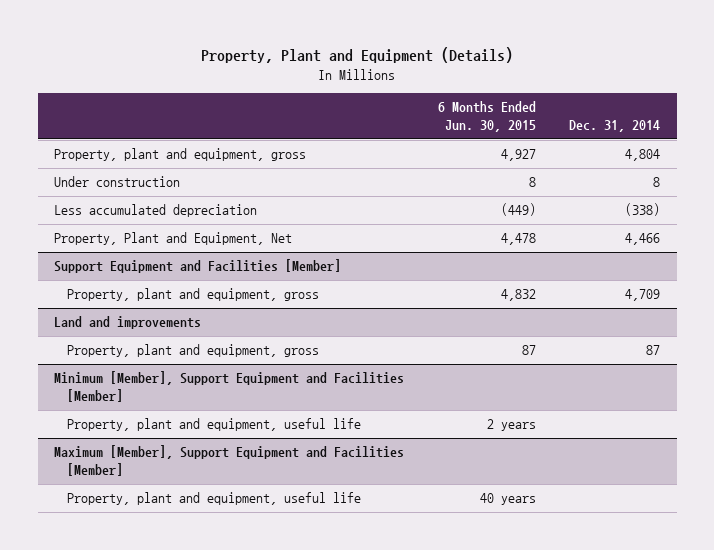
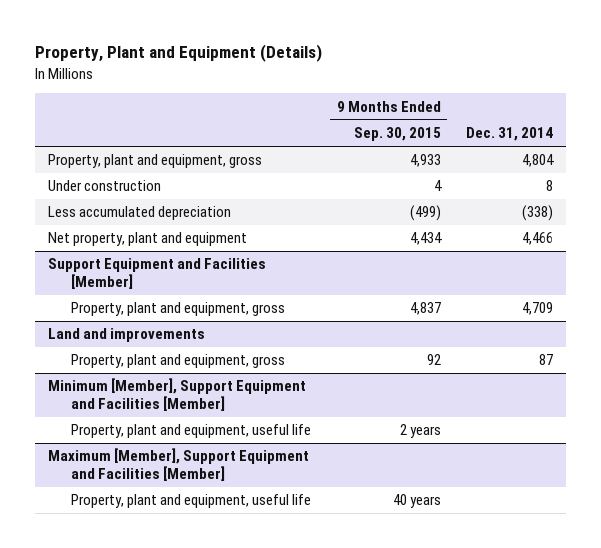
- | 6 Months Ended Jun. 30, 2015 | Dec. 31, 2014
+ | 9 Months Ended Sep. 30, 2015 | Dec. 31, 2014
- Property, Plant and Equipment, Net | 4,478 | 4,466
+ Net property, plant and equipment | 4,434 | 4,466

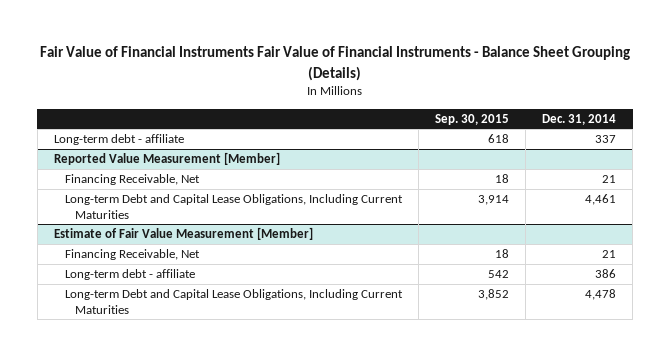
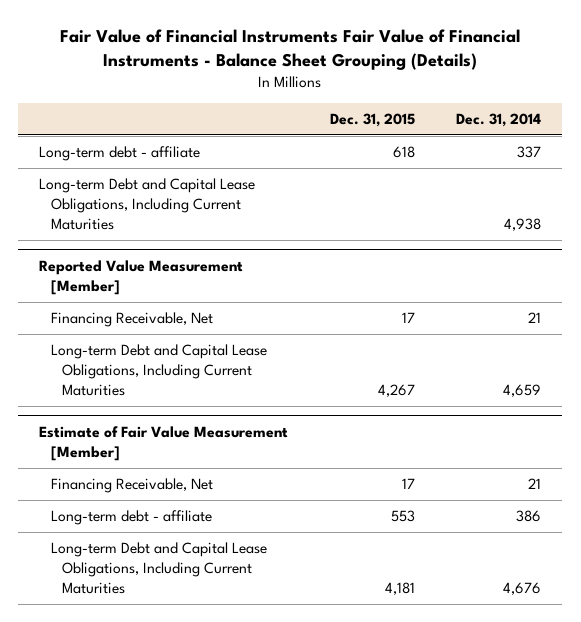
- | Sep. 30, 2015 | Dec. 31, 2014
+ | Dec. 31, 2015 | Dec. 31, 2014
+ Long-term Debt and Capital Lease Obligations, Including Current Maturities | | 4,938
@ Reported Value Measurement [Member]
- Long-term Debt and Capital Lease Obligations, Including Current Maturities | 3,914 | 4,461
+ Long-term Debt and Capital Lease Obligations, Including Current Maturities | 4,267 | 4,659
@ Estimate of Fair Value Measurement [Member]
- Long-term Debt and Capital Lease Obligations, Including Current Maturities | 3,852 | 4,478
+ Long-term Debt and Capital Lease Obligations, Including Current Maturities | 4,181 | 4,676

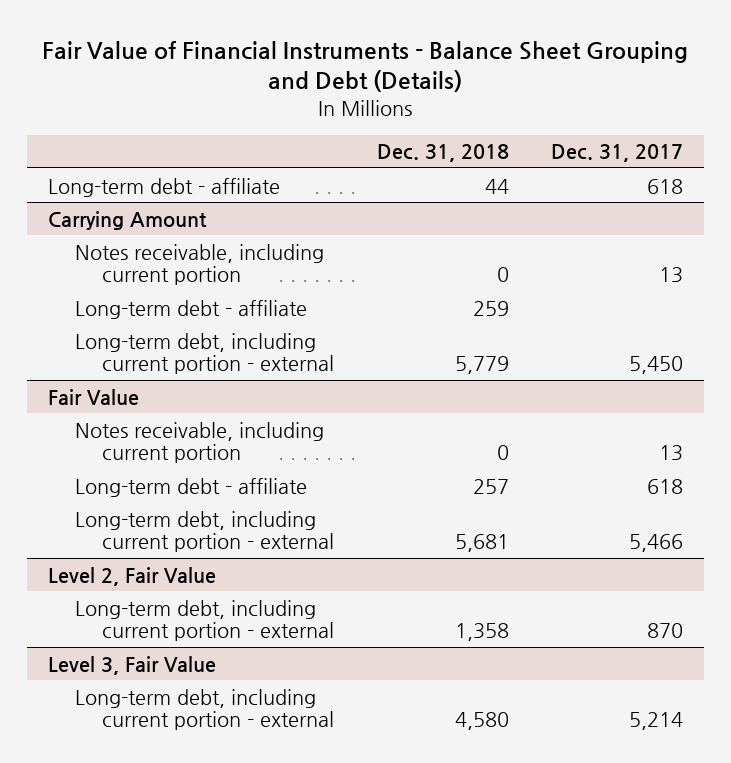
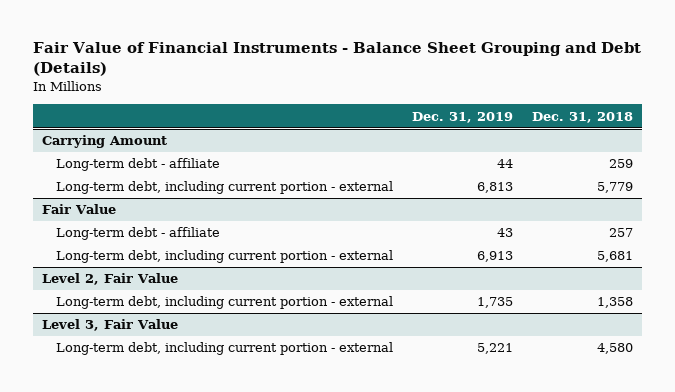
- | Dec. 31, 2018 | Dec. 31, 2017
+ | Dec. 31, 2019 | Dec. 31, 2018
- Long-term debt - affiliate | 44 | 618
@ Carrying Amount
- Notes receivable, including current portion | 0 | 13
@ Fair Value
- Notes receivable, including current portion | 0 | 13

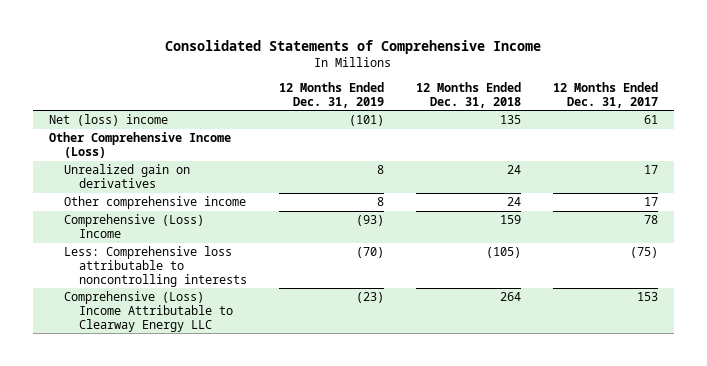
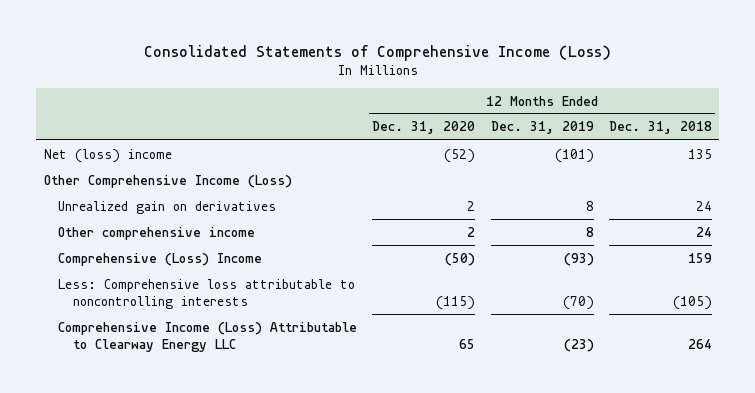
- Consolidated Statements of Comprehensive Income
+ Consolidated Statements of Comprehensive Income (Loss)
- | 12 Months Ended Dec. 31, 2019 | 12 Months Ended Dec. 31, 2018 | 12 Months Ended Dec. 31, 2017
+ | 12 Months Ended Dec. 31, 2020 | 12 Months Ended Dec. 31, 2019 | 12 Months Ended Dec. 31, 2018
- Comprehensive (Loss) Income Attributable to Clearway Energy LLC | (23) | 264 | 153
+ Comprehensive Income (Loss) Attributable to Clearway Energy LLC | 65 | (23) | 264

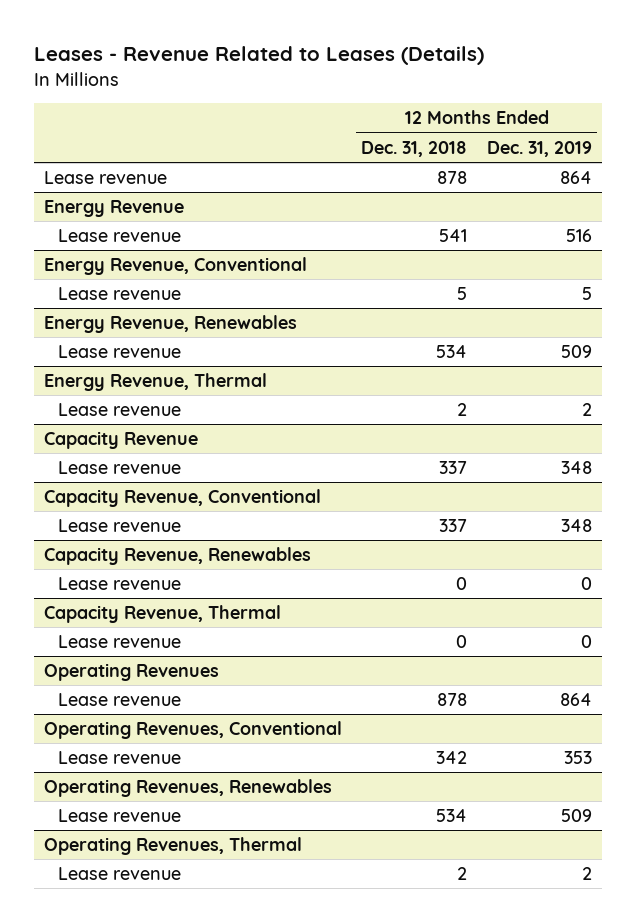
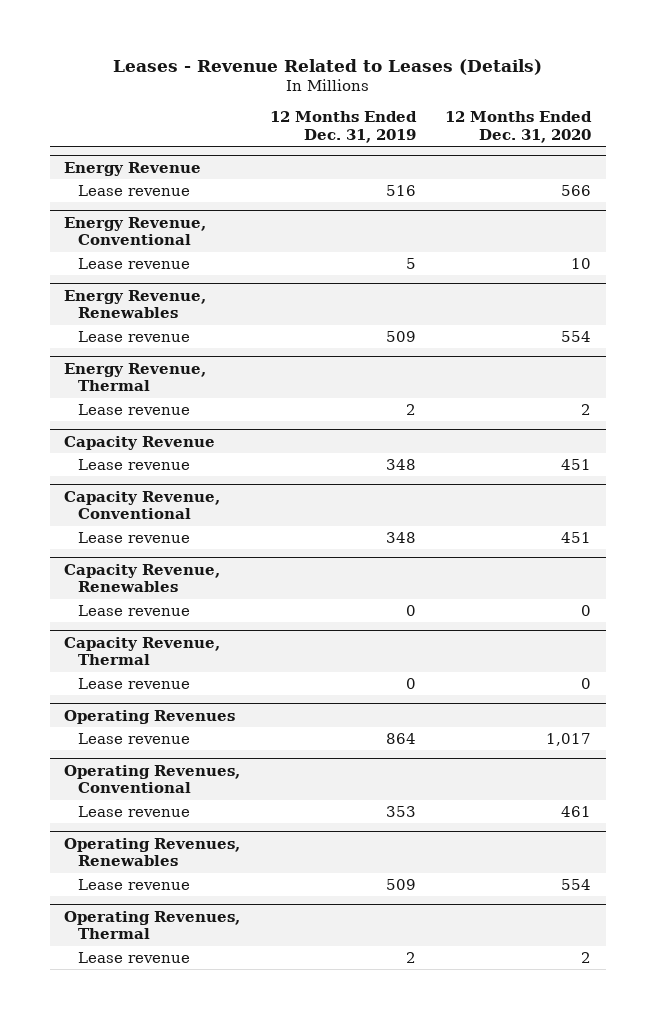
- | 12 Months Ended Dec. 31, 2018 | 12 Months Ended Dec. 31, 2019
+ | 12 Months Ended Dec. 31, 2019 | 12 Months Ended Dec. 31, 2020
- Lease revenue | 878 | 864

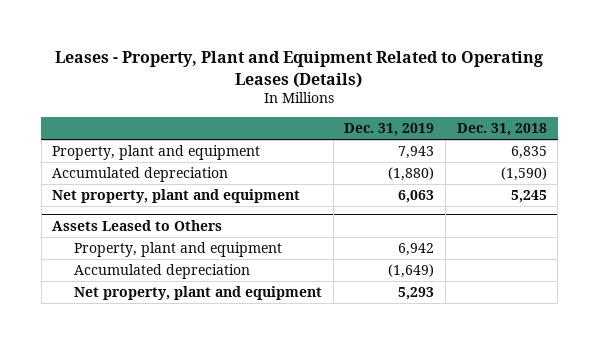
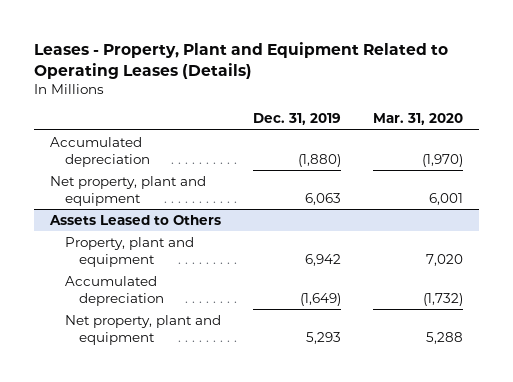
- | Dec. 31, 2019 | Dec. 31, 2018
+ | Dec. 31, 2019 | Mar. 31, 2020
- Property, plant and equipment | 7,943 | 6,835

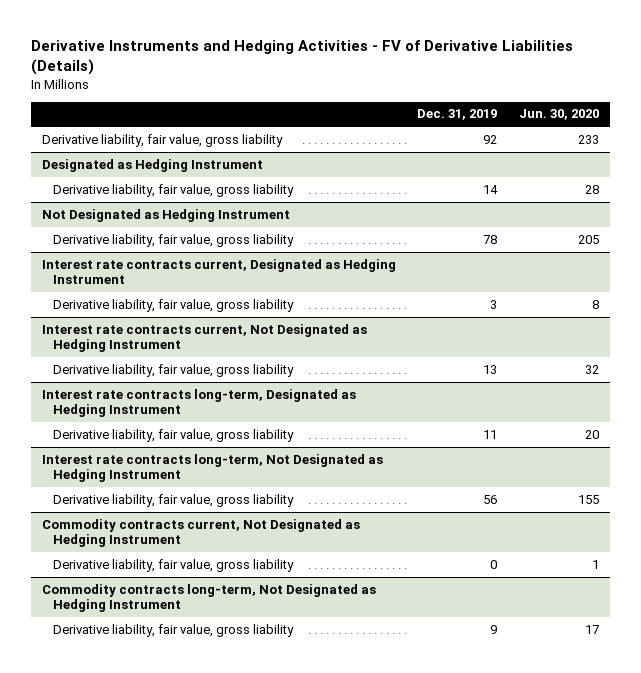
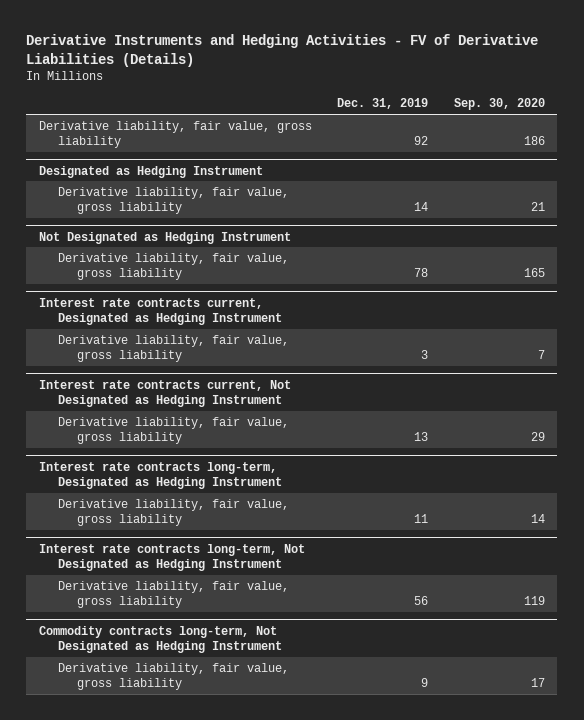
- | Dec. 31, 2019 | Jun. 30, 2020
+ | Dec. 31, 2019 | Sep. 30, 2020
- Commodity contracts current, Not Designated as Hedging Instrument
- Derivative liability, fair value, gross liability | 0 | 1

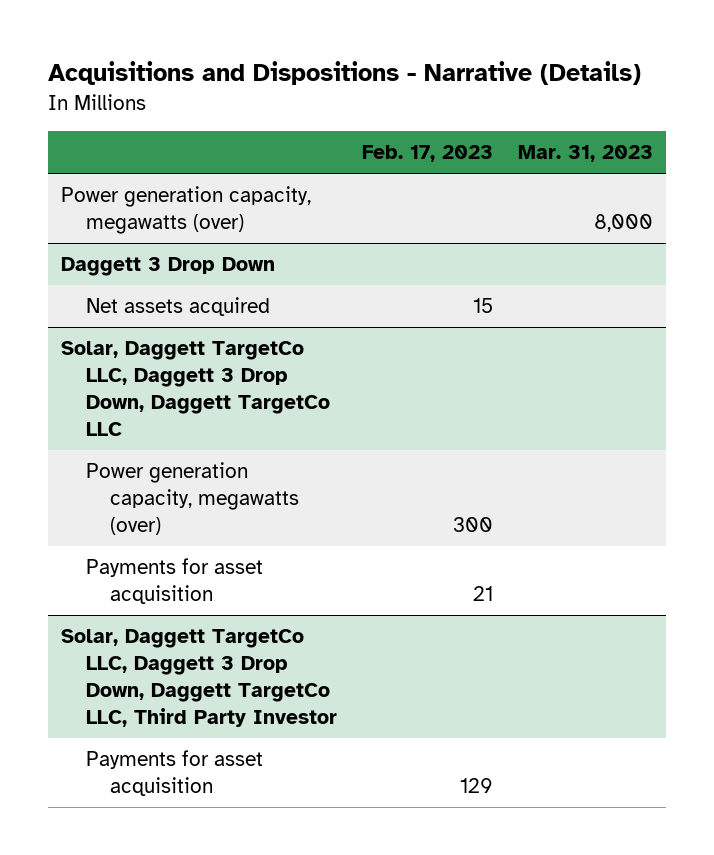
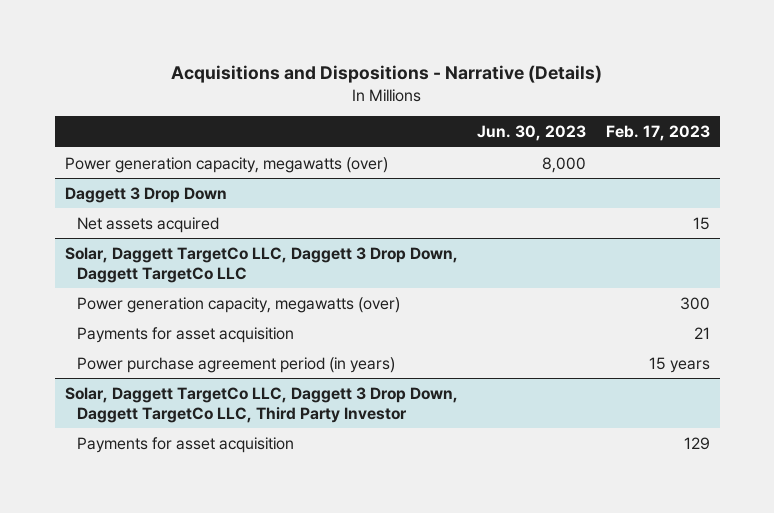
- | Feb. 17, 2023 | Mar. 31, 2023
+ | Jun. 30, 2023 | Feb. 17, 2023
@ Solar, Daggett TargetCo LLC, Daggett 3 Drop Down, Daggett TargetCo LLC
+ Power purchase agreement period (in years) | | 15 years

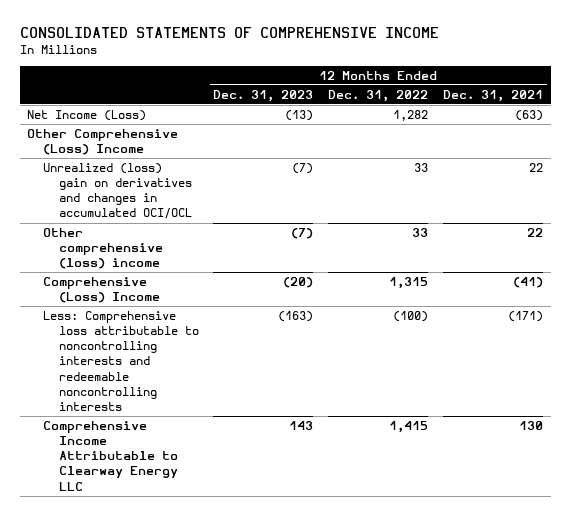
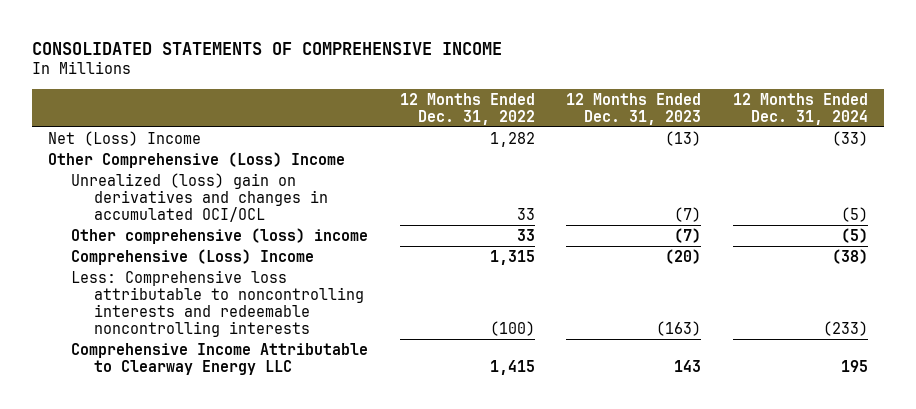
- | 12 Months Ended Dec. 31, 2023 | 12 Months Ended Dec. 31, 2022 | 12 Months Ended Dec. 31, 2021
+ | 12 Months Ended Dec. 31, 2022 | 12 Months Ended Dec. 31, 2023 | 12 Months Ended Dec. 31, 2024
- Net Income (Loss) | (13) | 1,282 | (63)
+ Net (Loss) Income | 1,282 | (13) | (33)

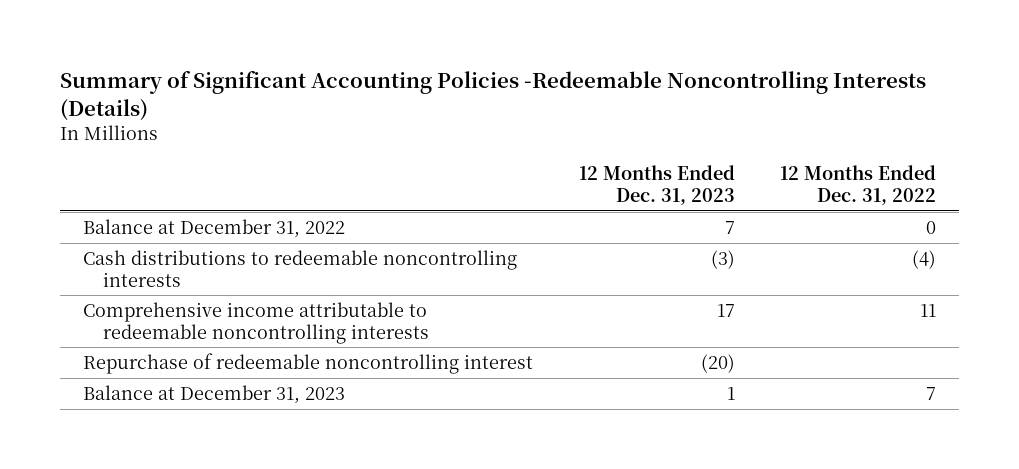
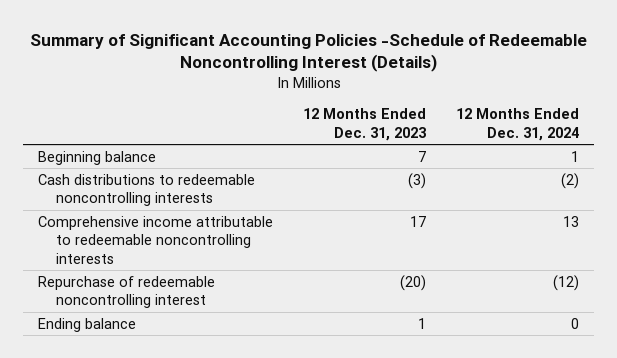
- Summary of Significant Accounting Policies -Redeemable Noncontrolling Interests (Details)
+ Summary of Significant Accounting Policies -Schedule of Redeemable Noncontrolling Interest (Details)
- | 12 Months Ended Dec. 31, 2023 | 12 Months Ended Dec. 31, 2022
+ | 12 Months Ended Dec. 31, 2023 | 12 Months Ended Dec. 31, 2024
- Balance at December 31, 2022 | 7 | 0
+ Beginning balance | 7 | 1
- Balance at December 31, 2023 | 1 | 7
+ Ending balance | 1 | 0

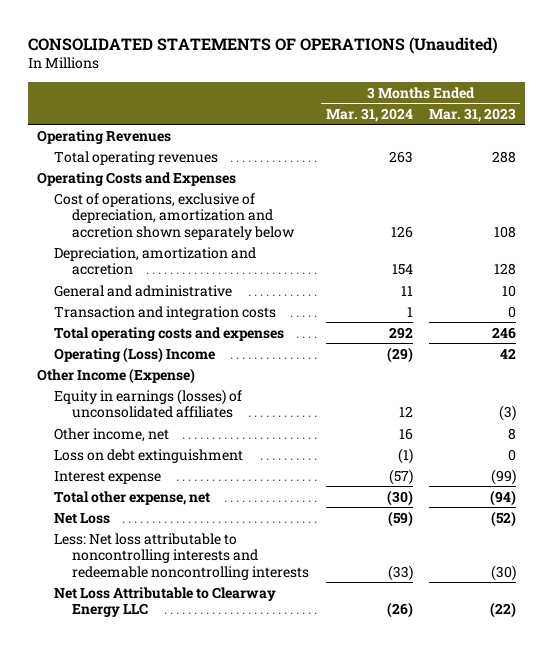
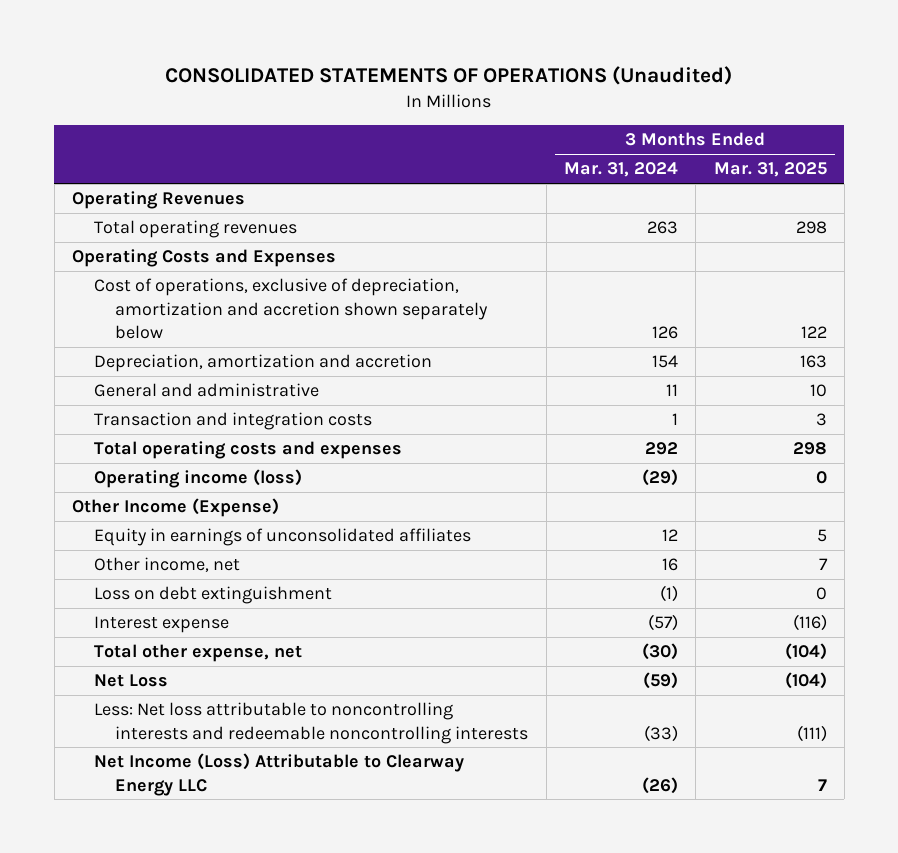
- | 3 Months Ended Mar. 31, 2024 | 3 Months Ended Mar. 31, 2023
+ | 3 Months Ended Mar. 31, 2024 | 3 Months Ended Mar. 31, 2025
- Operating (Loss) Income | (29) | 42
+ Operating income (loss) | (29) | 0
- Equity in earnings (losses) of unconsolidated affiliates | 12 | (3)
+ Equity in earnings of unconsolidated affiliates | 12 | 5
- Net Loss Attributable to Clearway Energy LLC | (26) | (22)
+ Net Income (Loss) Attributable to Clearway Energy LLC | (26) | 7

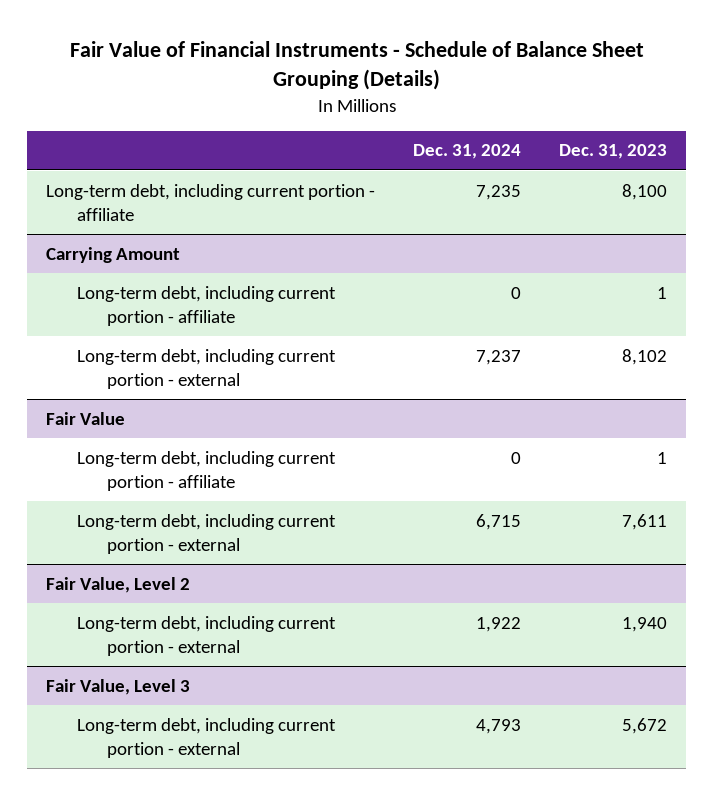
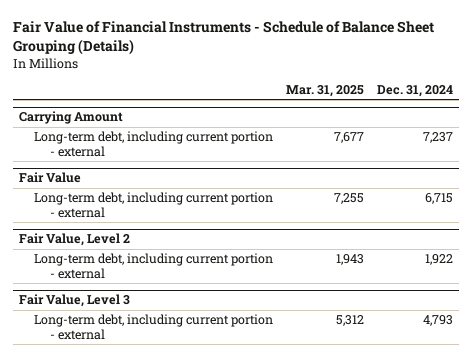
- | Dec. 31, 2024 | Dec. 31, 2023
+ | Mar. 31, 2025 | Dec. 31, 2024
- Long-term debt, including current portion - affiliate | 7,235 | 8,100
@ Carrying Amount
- Long-term debt, including current portion - affiliate | 0 | 1
@ Fair Value
- Long-term debt, including current portion - affiliate | 0 | 1

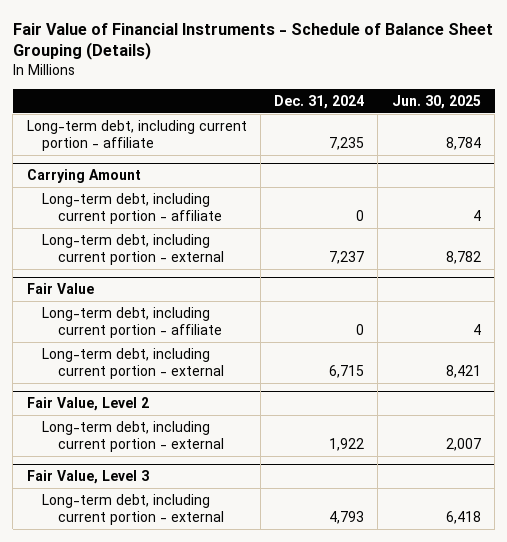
- | Mar. 31, 2025 | Dec. 31, 2024
+ | Dec. 31, 2024 | Jun. 30, 2025
+ Long-term debt, including current portion - affiliate | 7,235 | 8,784
@ Carrying Amount
+ Long-term debt, including current portion - affiliate | 0 | 4
@ Fair Value
+ Long-term debt, including current portion - affiliate | 0 | 4

